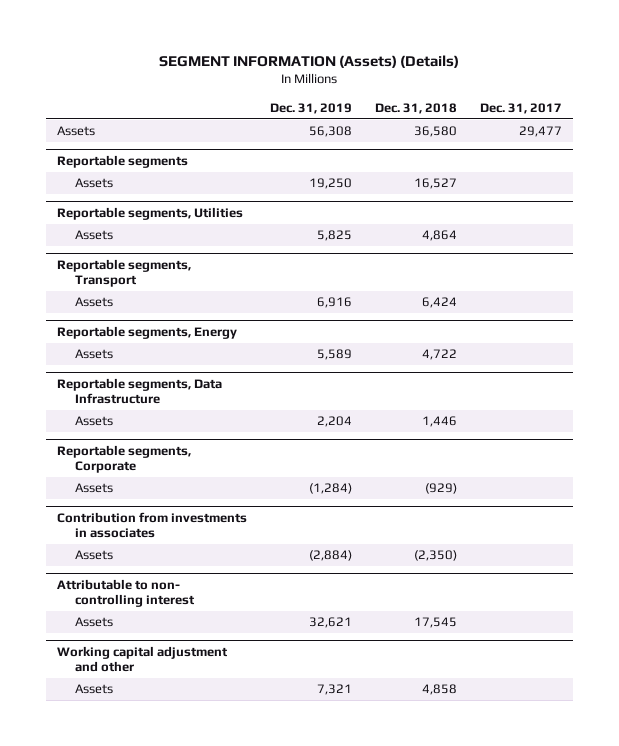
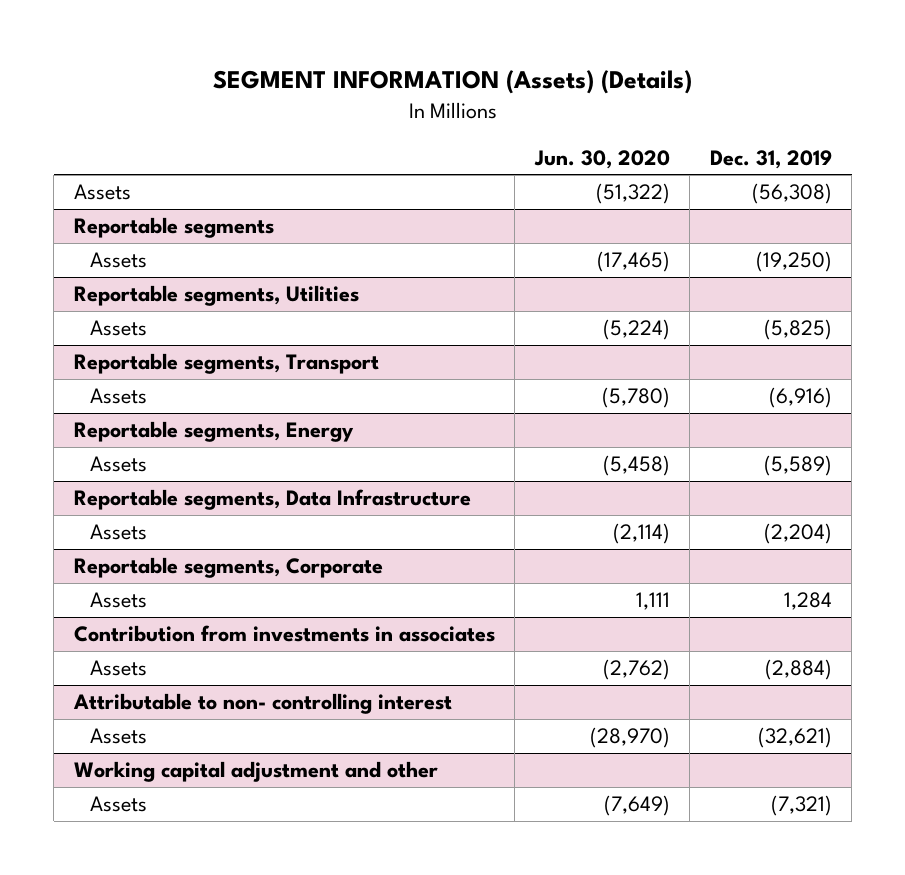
- | Dec. 31, 2019 | Dec. 31, 2018 | Dec. 31, 2017
+ | Jun. 30, 2020 | Dec. 31, 2019
- Assets | 56,308 | 36,580 | 29,477
+ Assets | (51,322) | (56,308)
@ Reportable segments
- Assets | 19,250 | 16,527 |
+ Assets | (17,465) | (19,250)
@ Reportable segments, Utilities
- Assets | 5,825 | 4,864 |
+ Assets | (5,224) | (5,825)
@ Reportable segments, Transport
- Assets | 6,916 | 6,424 |
+ Assets | (5,780) | (6,916)
@ Reportable segments, Energy
- Assets | 5,589 | 4,722 |
+ Assets | (5,458) | (5,589)
@ Reportable segments, Data Infrastructure
- Assets | 2,204 | 1,446 |
+ Assets | (2,114) | (2,204)
@ Reportable segments, Corporate
- Assets | (1,284) | (929) |
+ Assets | 1,111 | 1,284
@ Attributable to non- controlling interest
- Assets | 32,621 | 17,545 |
+ Assets | (28,970) | (32,621)
@ Working capital adjustment and other
- Assets | 7,321 | 4,858 |
+ Assets | (7,649) | (7,321)

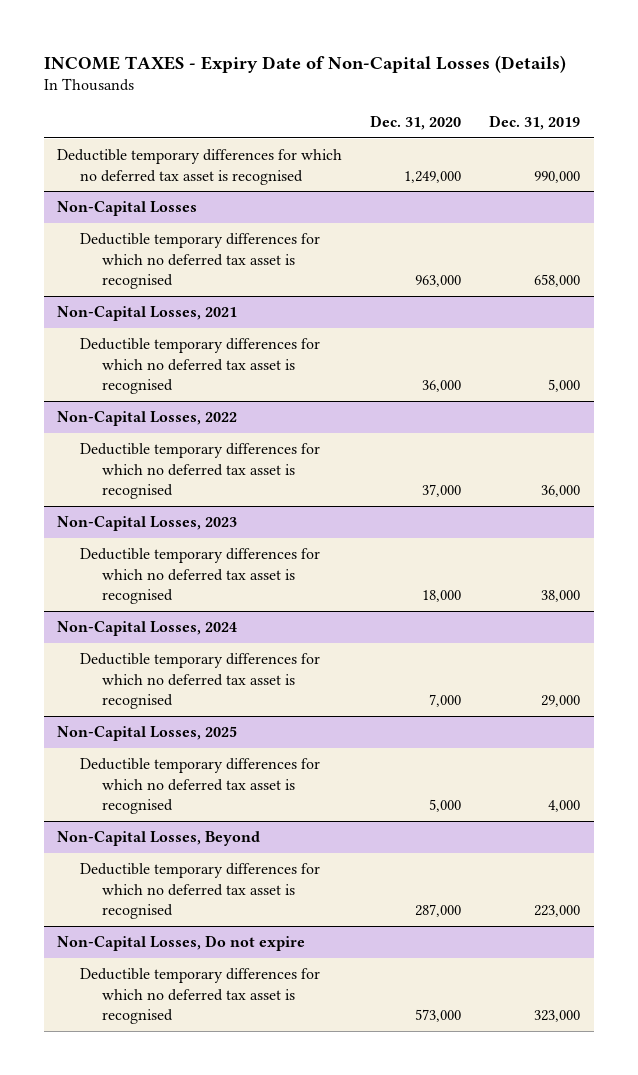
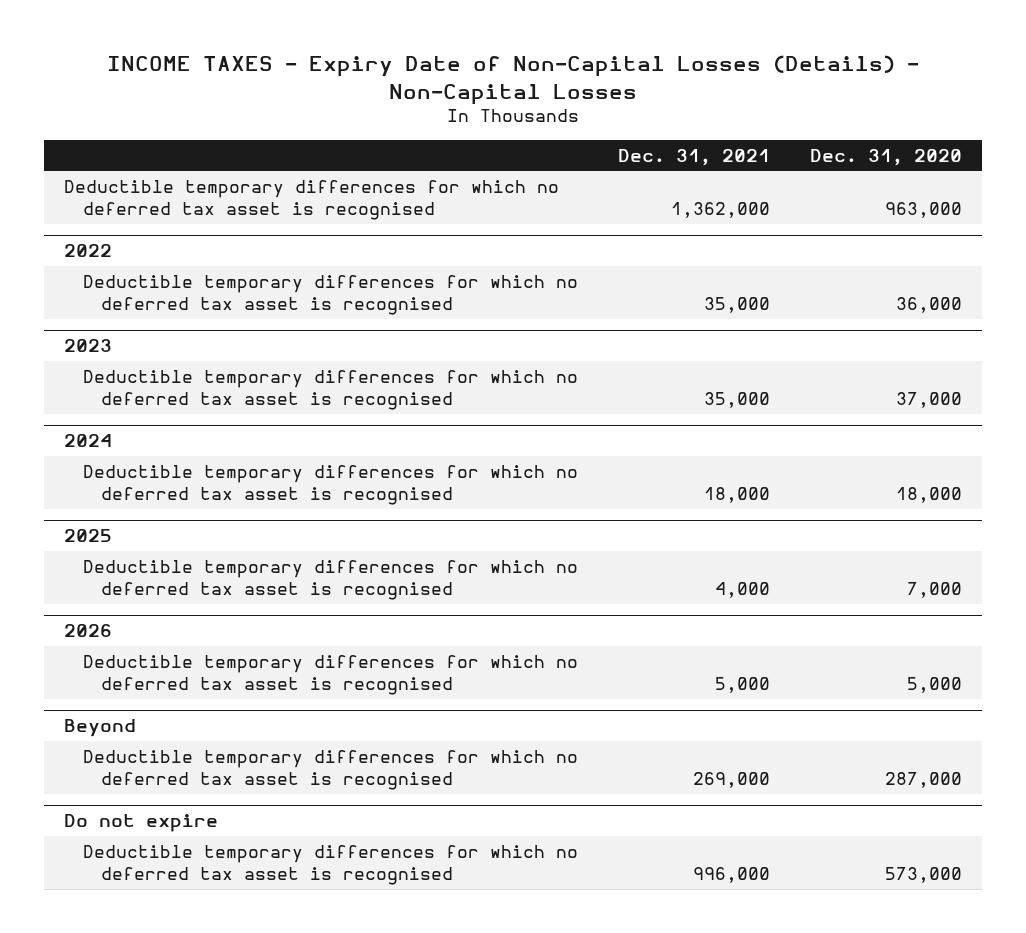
- INCOME TAXES - Expiry Date of Non-Capital Losses (Details)
+ INCOME TAXES - Expiry Date of Non-Capital Losses (Details) - Non-Capital Losses
- | Dec. 31, 2020 | Dec. 31, 2019
+ | Dec. 31, 2021 | Dec. 31, 2020
- Deductible temporary differences for which no deferred tax asset is recognised | 1,249,000 | 990,000
- Non-Capital Losses
- Non-Capital Losses, 2021
+ 2022
- Non-Capital Losses, 2022
+ 2023
- Non-Capital Losses, 2023
+ 2024
- Non-Capital Losses, 2024
+ 2025
- Non-Capital Losses, 2025
+ 2026
- Non-Capital Losses, Beyond
+ Beyond
- Non-Capital Losses, Do not expire
+ Do not expire

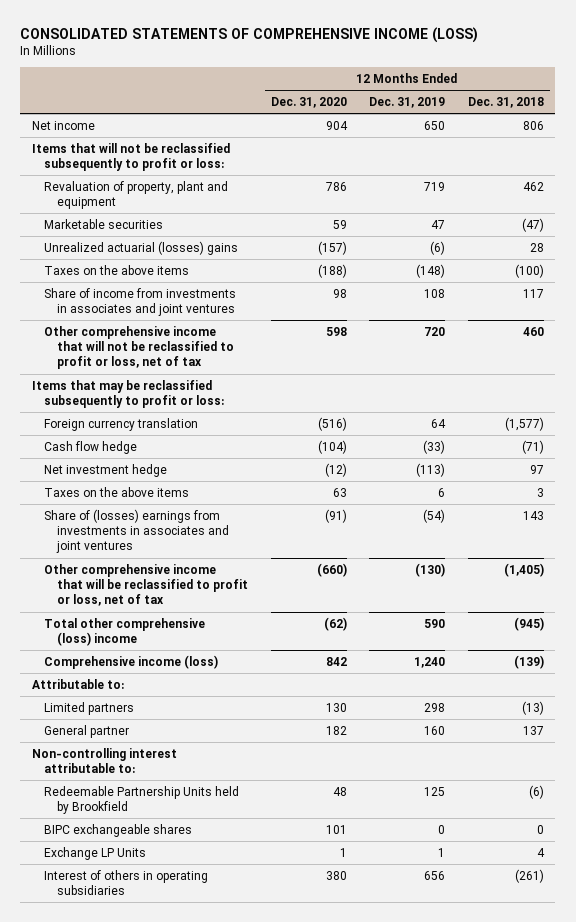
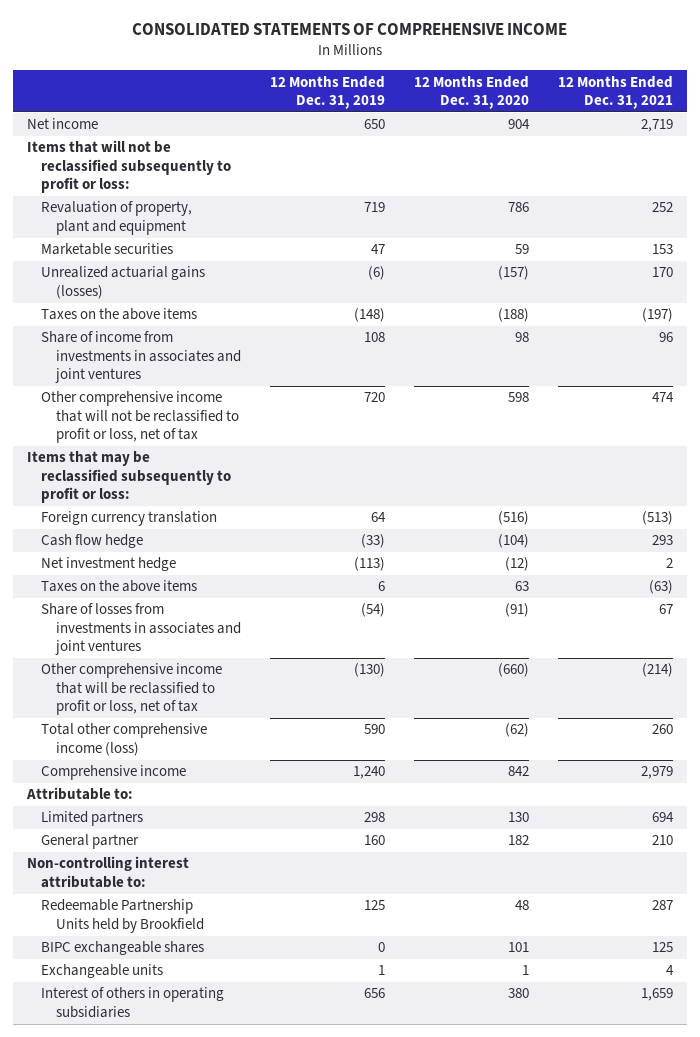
- CONSOLIDATED STATEMENTS OF COMPREHENSIVE INCOME (LOSS)
+ CONSOLIDATED STATEMENTS OF COMPREHENSIVE INCOME
- | 12 Months Ended Dec. 31, 2020 | 12 Months Ended Dec. 31, 2019 | 12 Months Ended Dec. 31, 2018
+ | 12 Months Ended Dec. 31, 2019 | 12 Months Ended Dec. 31, 2020 | 12 Months Ended Dec. 31, 2021
- Unrealized actuarial (losses) gains | (157) | (6) | 28
+ Unrealized actuarial gains (losses) | (6) | (157) | 170
- Share of (losses) earnings from investments in associates and joint ventures | (91) | (54) | 143
+ Share of losses from investments in associates and joint ventures | (54) | (91) | 67
- Total other comprehensive (loss) income | (62) | 590 | (945)
- Comprehensive income (loss) | 842 | 1,240 | (139)
+ Total other comprehensive income (loss) | 590 | (62) | 260
+ Comprehensive income | 1,240 | 842 | 2,979
- Exchange LP Units | 1 | 1 | 4
+ Exchangeable units | 1 | 1 | 4

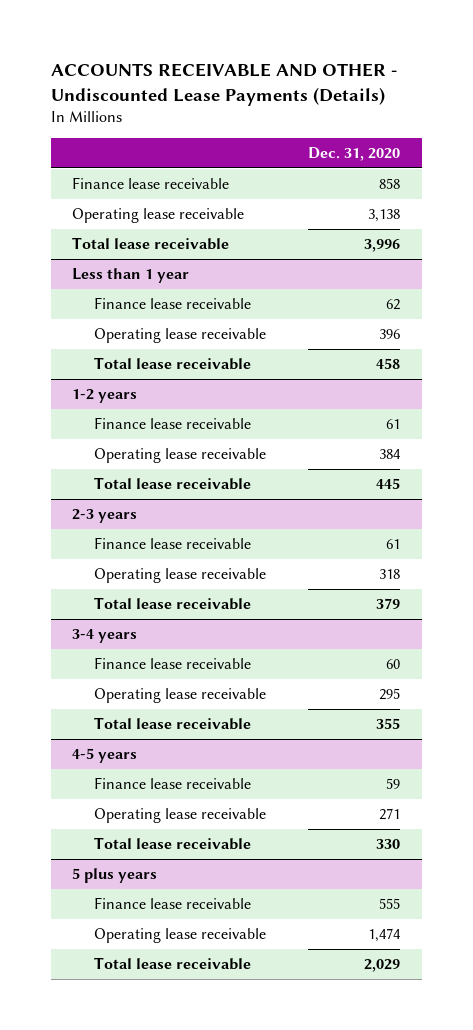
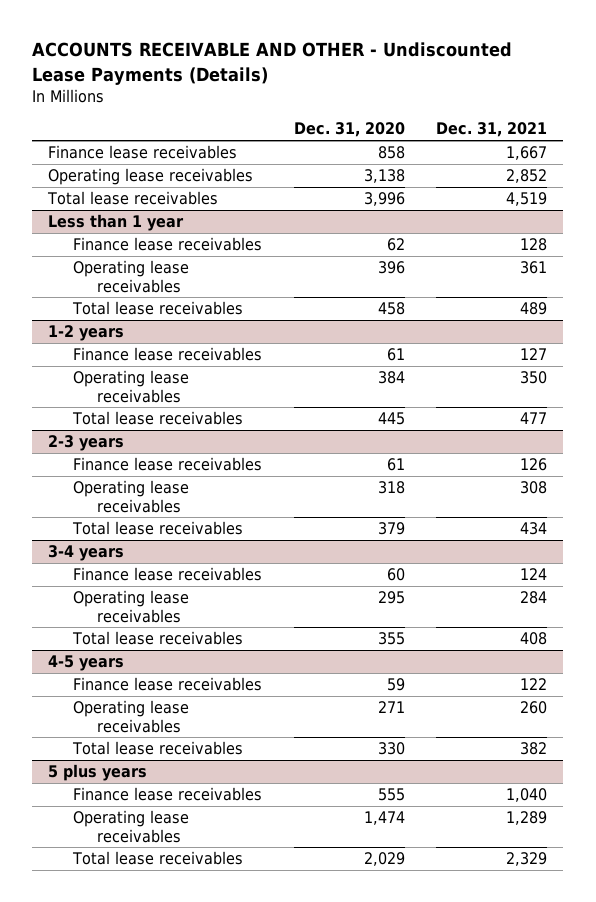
- | Dec. 31, 2020
+ | Dec. 31, 2020 | Dec. 31, 2021
- Finance lease receivable | 858
- Operating lease receivable | 3,138
- Total lease receivable | 3,996
+ Finance lease receivables | 858 | 1,667
+ Operating lease receivables | 3,138 | 2,852
+ Total lease receivables | 3,996 | 4,519
@ Less than 1 year
- Finance lease receivable | 62
- Operating lease receivable | 396
- Total lease receivable | 458
+ Finance lease receivables | 62 | 128
+ Operating lease receivables | 396 | 361
+ Total lease receivables | 458 | 489
@ 1-2 years
- Finance lease receivable | 61
- Operating lease receivable | 384
- Total lease receivable | 445
+ Finance lease receivables | 61 | 127
+ Operating lease receivables | 384 | 350
+ Total lease receivables | 445 | 477
@ 2-3 years
- Finance lease receivable | 61
- Operating lease receivable | 318
- Total lease receivable | 379
+ Finance lease receivables | 61 | 126
+ Operating lease receivables | 318 | 308
+ Total lease receivables | 379 | 434
@ 3-4 years
- Finance lease receivable | 60
- Operating lease receivable | 295
- Total lease receivable | 355
+ Finance lease receivables | 60 | 124
+ Operating lease receivables | 295 | 284
+ Total lease receivables | 355 | 408
@ 4-5 years
- Finance lease receivable | 59
- Operating lease receivable | 271
- Total lease receivable | 330
+ Finance lease receivables | 59 | 122
+ Operating lease receivables | 271 | 260
+ Total lease receivables | 330 | 382
@ 5 plus years
- Finance lease receivable | 555
- Operating lease receivable | 1,474
- Total lease receivable | 2,029
+ Finance lease receivables | 555 | 1,040
+ Operating lease receivables | 1,474 | 1,289
+ Total lease receivables | 2,029 | 2,329

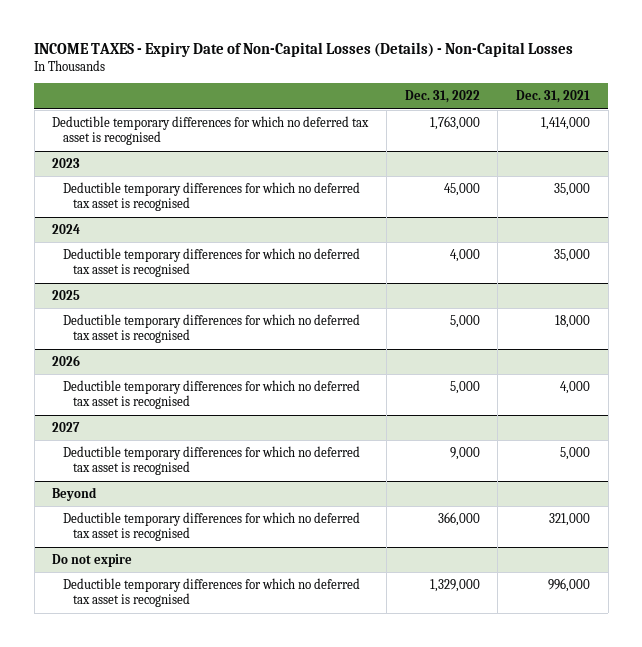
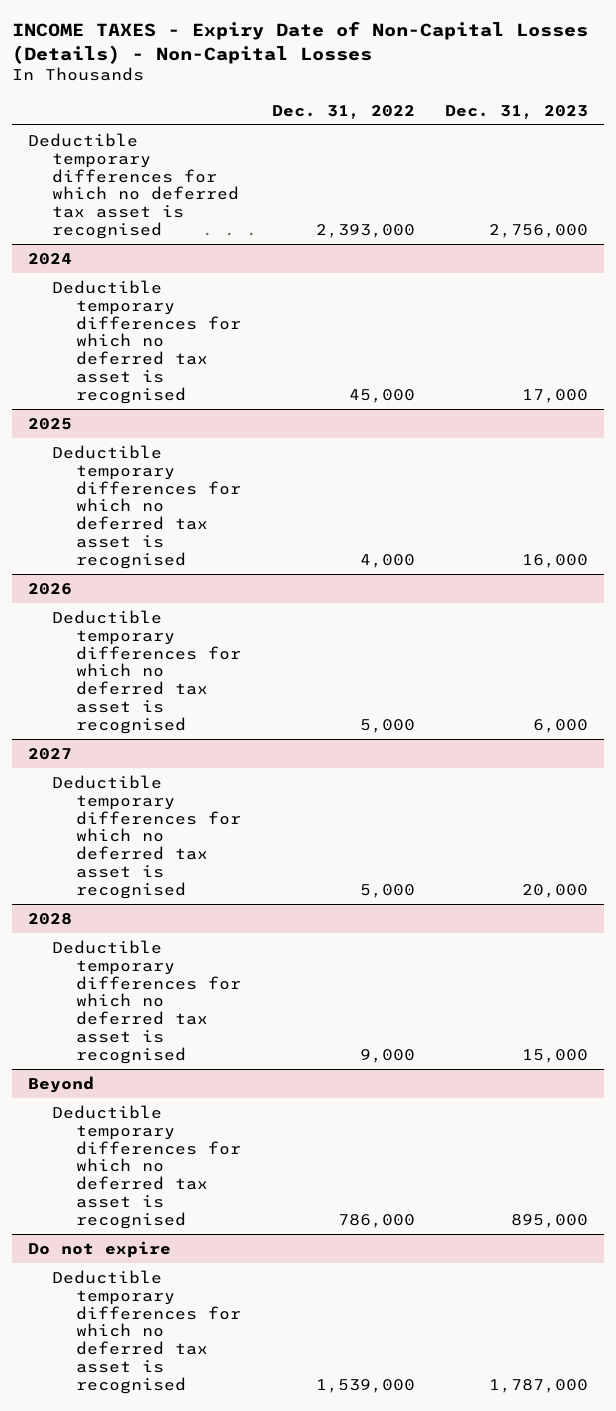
- | Dec. 31, 2022 | Dec. 31, 2021
+ | Dec. 31, 2022 | Dec. 31, 2023
- Deductible temporary differences for which no deferred tax asset is recognised | 1,763,000 | 1,414,000
- 2023
- Deductible temporary differences for which no deferred tax asset is recognised | 45,000 | 35,000
+ Deductible temporary differences for which no deferred tax asset is recognised | 2,393,000 | 2,756,000
@ 2024
- Deductible temporary differences for which no deferred tax asset is recognised | 4,000 | 35,000
+ Deductible temporary differences for which no deferred tax asset is recognised | 45,000 | 17,000
@ 2025
- Deductible temporary differences for which no deferred tax asset is recognised | 5,000 | 18,000
+ Deductible temporary differences for which no deferred tax asset is recognised | 4,000 | 16,000
@ 2027
+ Deductible temporary differences for which no deferred tax asset is recognised | 5,000 | 20,000
+ 2028
@ Beyond
- Deductible temporary differences for which no deferred tax asset is recognised | 366,000 | 321,000
+ Deductible temporary differences for which no deferred tax asset is recognised | 786,000 | 895,000
@ Do not expire
- Deductible temporary differences for which no deferred tax asset is recognised | 1,329,000 | 996,000
+ Deductible temporary differences for which no deferred tax asset is recognised | 1,539,000 | 1,787,000

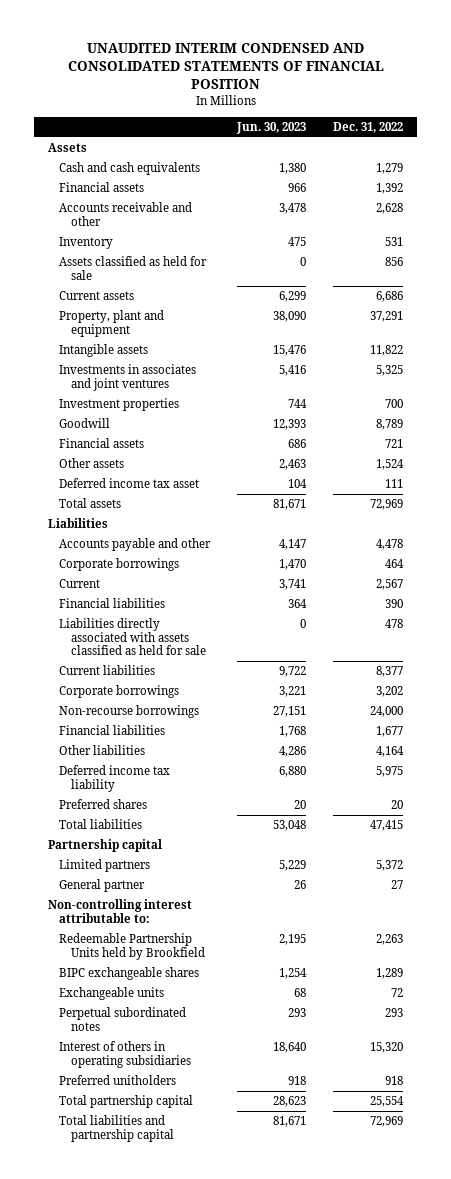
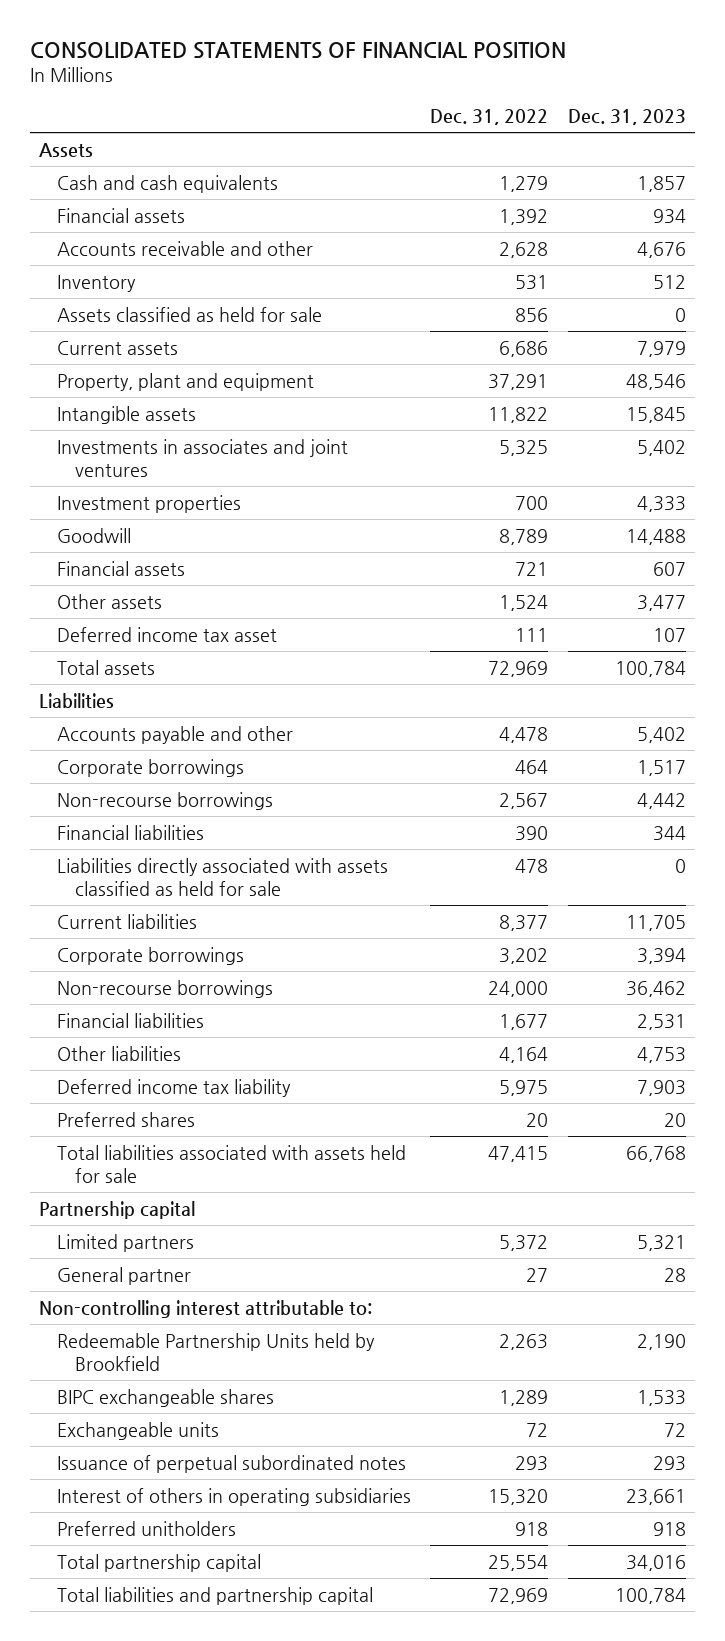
- UNAUDITED INTERIM CONDENSED AND CONSOLIDATED STATEMENTS OF FINANCIAL POSITION
+ CONSOLIDATED STATEMENTS OF FINANCIAL POSITION
- | Jun. 30, 2023 | Dec. 31, 2022
+ | Dec. 31, 2022 | Dec. 31, 2023
- Current | 3,741 | 2,567
+ Non-recourse borrowings | 2,567 | 4,442
- Total liabilities | 53,048 | 47,415
+ Total liabilities associated with assets held for sale | 47,415 | 66,768
- Perpetual subordinated notes | 293 | 293
+ Issuance of perpetual subordinated notes | 293 | 293

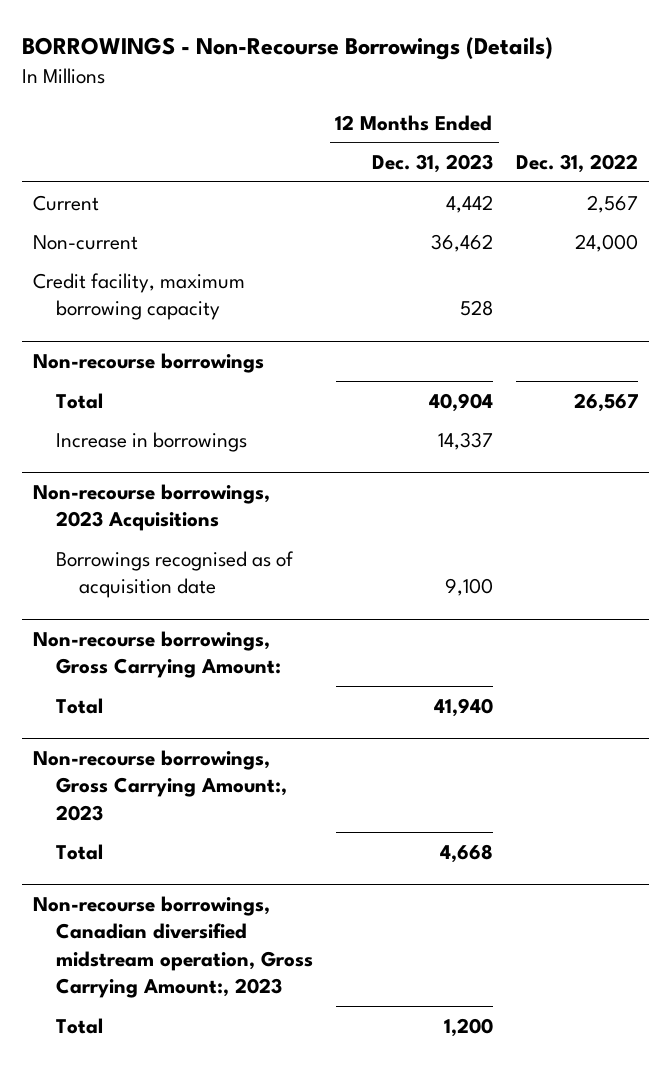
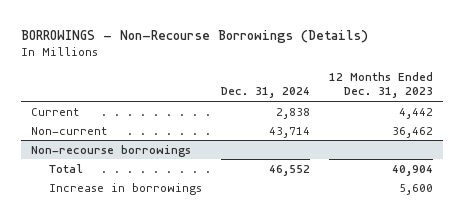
- | 12 Months Ended Dec. 31, 2023 | Dec. 31, 2022
+ | Dec. 31, 2024 | 12 Months Ended Dec. 31, 2023
- Credit facility, maximum borrowing capacity | 528 |
@ Non-recourse borrowings
- Increase in borrowings | 14,337 |
- Non-recourse borrowings, 2023 Acquisitions
- Borrowings recognised as of acquisition date | 9,100 |
- Non-recourse borrowings, Gross Carrying Amount:
- Total | 41,940 |
- Non-recourse borrowings, Gross Carrying Amount:, 2023
- Total | 4,668 |
- Non-recourse borrowings, Canadian diversified midstream operation, Gross Carrying Amount:, 2023
- Total | 1,200 |
@ Non-recourse borrowings
+ Increase in borrowings | | 5,600

